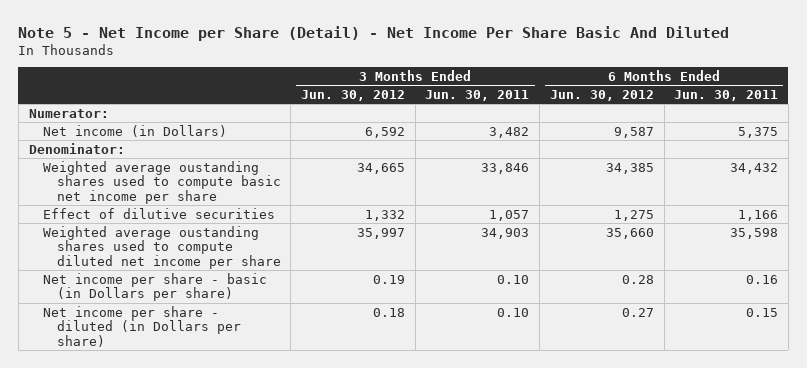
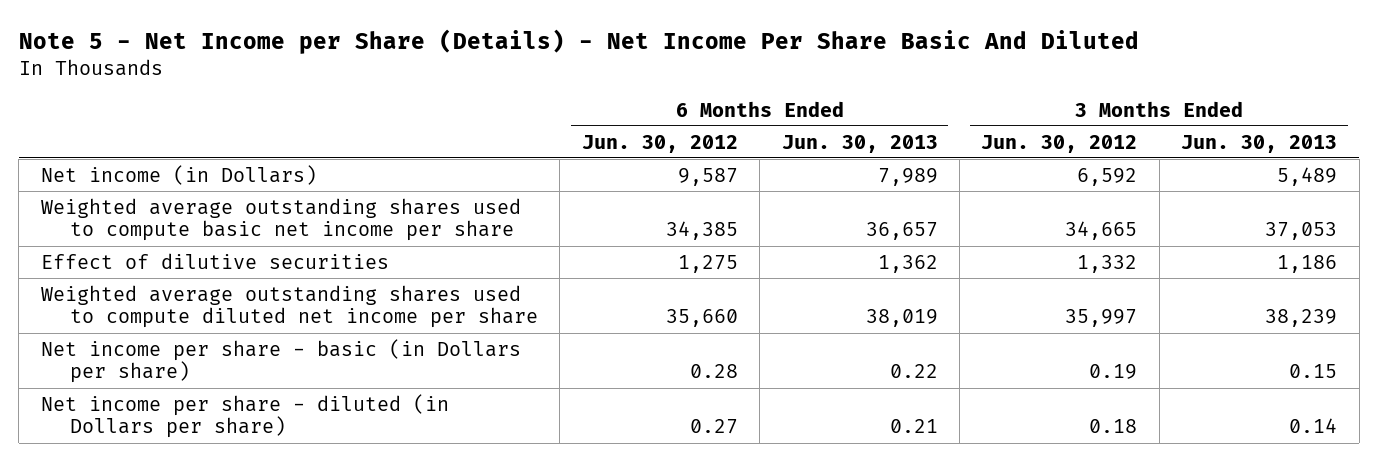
- Note 5 - Net Income per Share (Detail) - Net Income Per Share Basic And Diluted
+ Note 5 - Net Income per Share (Details) - Net Income Per Share Basic And Diluted
- | 3 Months Ended Jun. 30, 2012 | 3 Months Ended Jun. 30, 2011 | 6 Months Ended Jun. 30, 2012 | 6 Months Ended Jun. 30, 2011
+ | 6 Months Ended Jun. 30, 2012 | 6 Months Ended Jun. 30, 2013 | 3 Months Ended Jun. 30, 2012 | 3 Months Ended Jun. 30, 2013
- Numerator:
- Denominator:
- Weighted average oustanding shares used to compute basic net income per share | 34,665 | 33,846 | 34,385 | 34,432
+ Weighted average outstanding shares used to compute basic net income per share | 34,385 | 36,657 | 34,665 | 37,053
- Weighted average oustanding shares used to compute diluted net income per share | 35,997 | 34,903 | 35,660 | 35,598
+ Weighted average outstanding shares used to compute diluted net income per share | 35,660 | 38,019 | 35,997 | 38,239

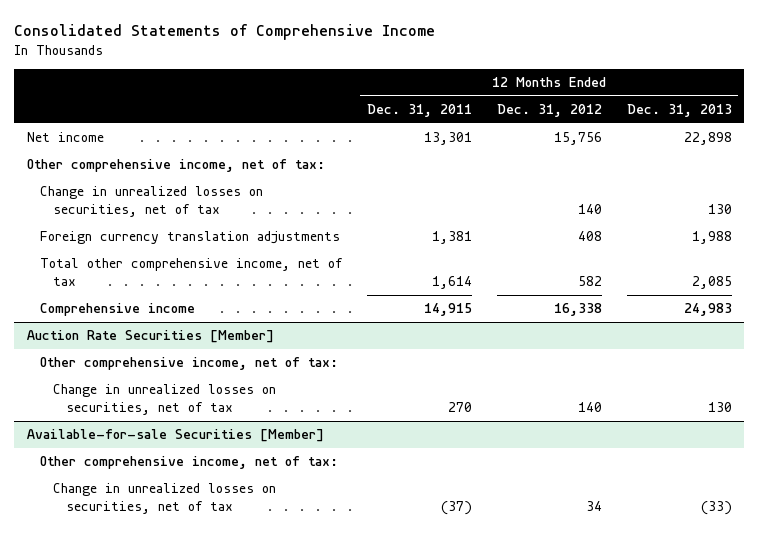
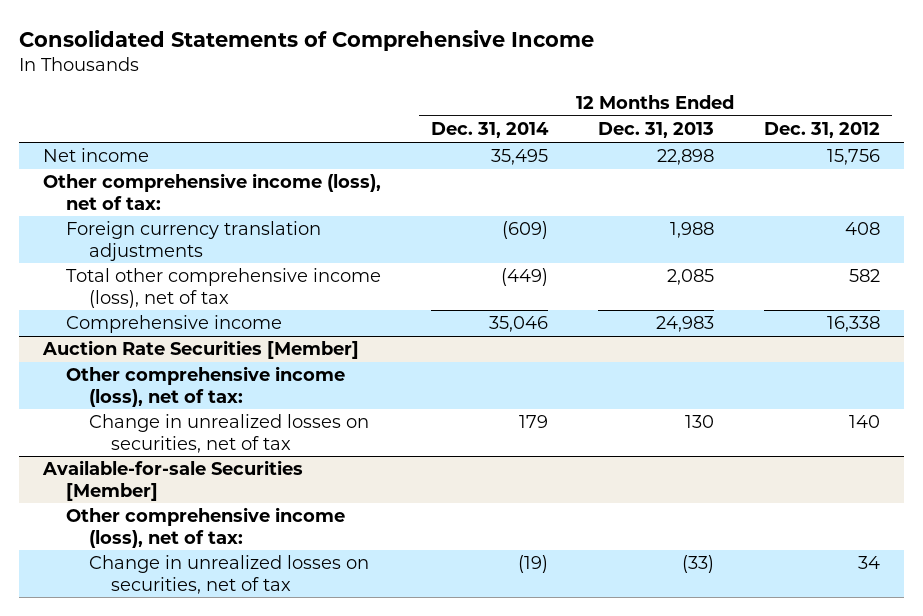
- | 12 Months Ended Dec. 31, 2011 | 12 Months Ended Dec. 31, 2012 | 12 Months Ended Dec. 31, 2013
+ | 12 Months Ended Dec. 31, 2014 | 12 Months Ended Dec. 31, 2013 | 12 Months Ended Dec. 31, 2012
- Other comprehensive income, net of tax:
- Change in unrealized losses on securities, net of tax | | 140 | 130
+ Other comprehensive income (loss), net of tax:
- Total other comprehensive income, net of tax | 1,614 | 582 | 2,085
+ Total other comprehensive income (loss), net of tax | (449) | 2,085 | 582
@ Auction Rate Securities [Member]
- Other comprehensive income, net of tax:
+ Other comprehensive income (loss), net of tax:
@ Available-for-sale Securities [Member]
- Other comprehensive income, net of tax:
+ Other comprehensive income (loss), net of tax:

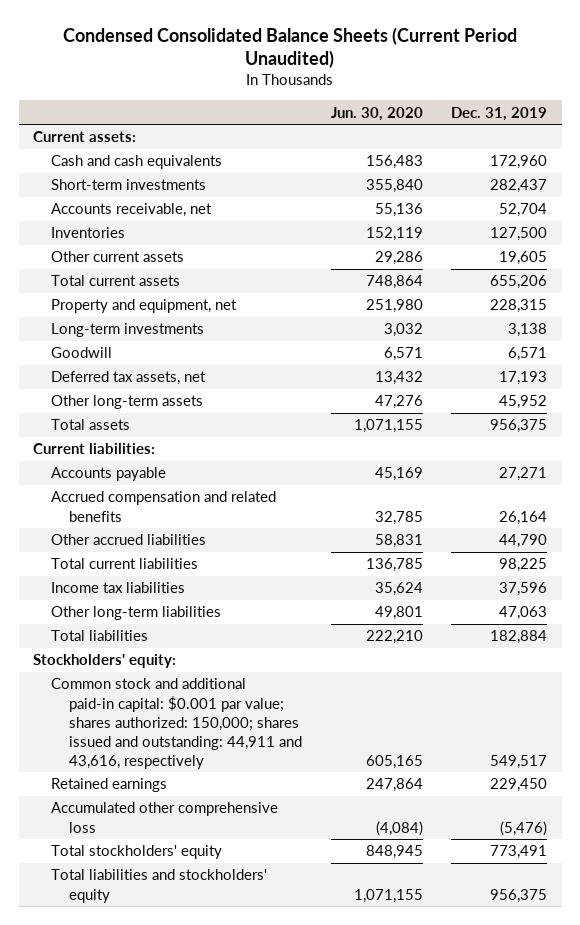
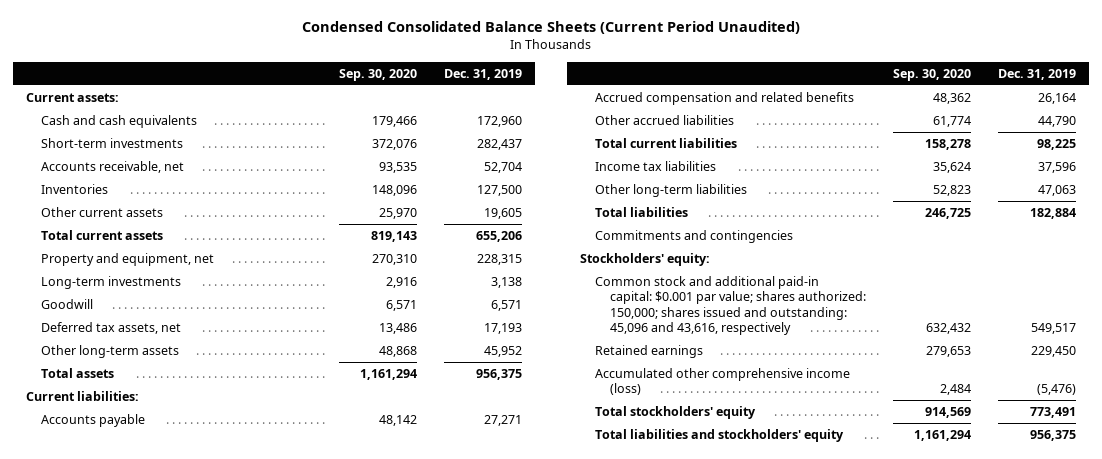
- | Jun. 30, 2020 | Dec. 31, 2019
+ | Sep. 30, 2020 | Dec. 31, 2019
+ Commitments and contingencies
- Common stock and additional paid-in capital: $0.001 par value; shares authorized: 150,000; shares issued and outstanding: 44,911 and 43,616, respectively | 605,165 | 549,517
+ Common stock and additional paid-in capital: $0.001 par value; shares authorized: 150,000; shares issued and outstanding: 45,096 and 43,616, respectively | 632,432 | 549,517
- Accumulated other comprehensive loss | (4,084) | (5,476)
+ Accumulated other comprehensive income (loss) | 2,484 | (5,476)

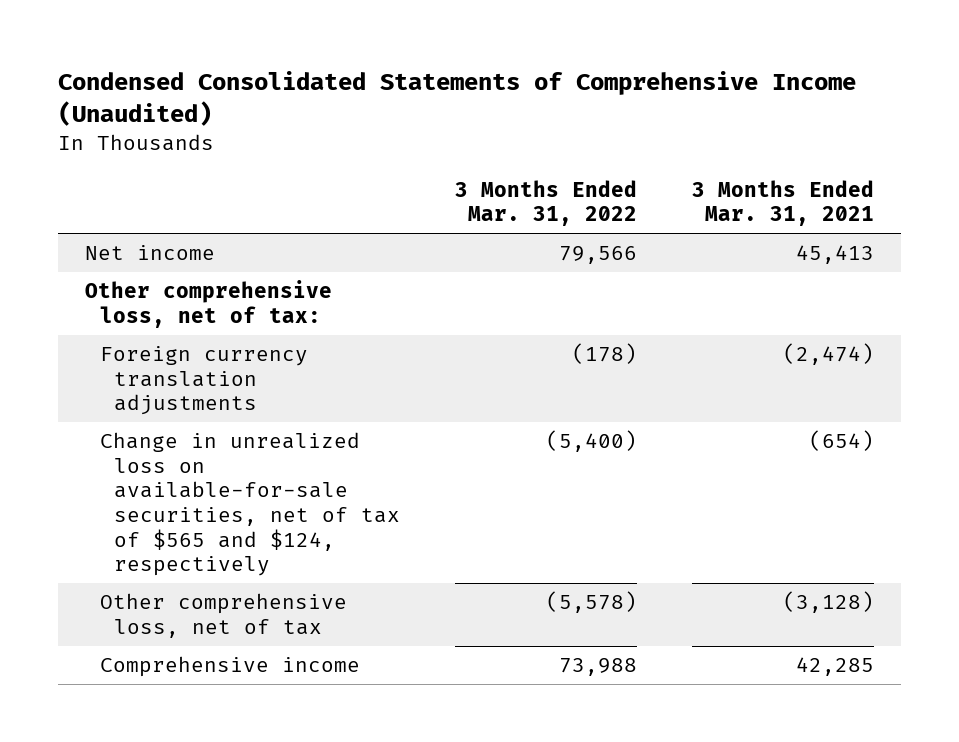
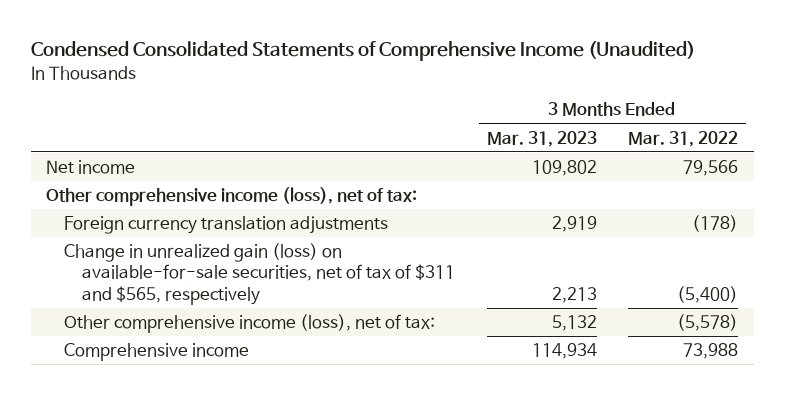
- | 3 Months Ended Mar. 31, 2022 | 3 Months Ended Mar. 31, 2021
+ | 3 Months Ended Mar. 31, 2023 | 3 Months Ended Mar. 31, 2022
- Other comprehensive loss, net of tax:
+ Other comprehensive income (loss), net of tax:
- Change in unrealized loss on available-for-sale securities, net of tax of $565 and $124, respectively | (5,400) | (654)
- Other comprehensive loss, net of tax | (5,578) | (3,128)
+ Change in unrealized gain (loss) on available-for-sale securities, net of tax of $311 and $565, respectively | 2,213 | (5,400)
+ Other comprehensive income (loss), net of tax: | 5,132 | (5,578)

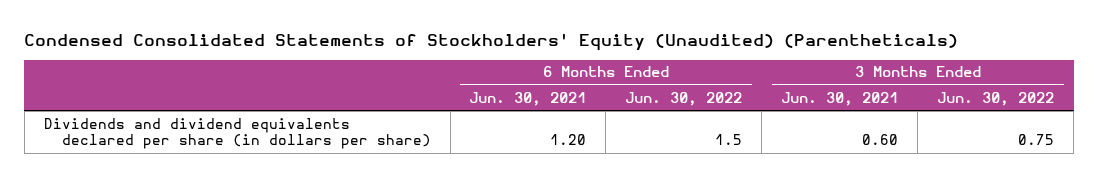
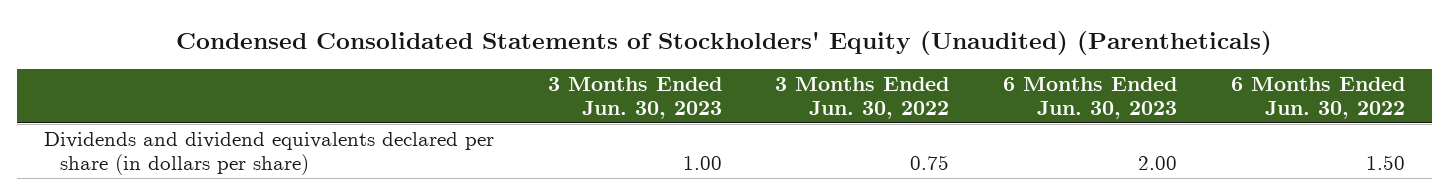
- | 6 Months Ended Jun. 30, 2021 | 6 Months Ended Jun. 30, 2022 | 3 Months Ended Jun. 30, 2021 | 3 Months Ended Jun. 30, 2022
+ | 3 Months Ended Jun. 30, 2023 | 3 Months Ended Jun. 30, 2022 | 6 Months Ended Jun. 30, 2023 | 6 Months Ended Jun. 30, 2022
- Dividends and dividend equivalents declared per share (in dollars per share) | 1.20 | 1.5 | 0.60 | 0.75
+ Dividends and dividend equivalents declared per share (in dollars per share) | 1.00 | 0.75 | 2.00 | 1.50

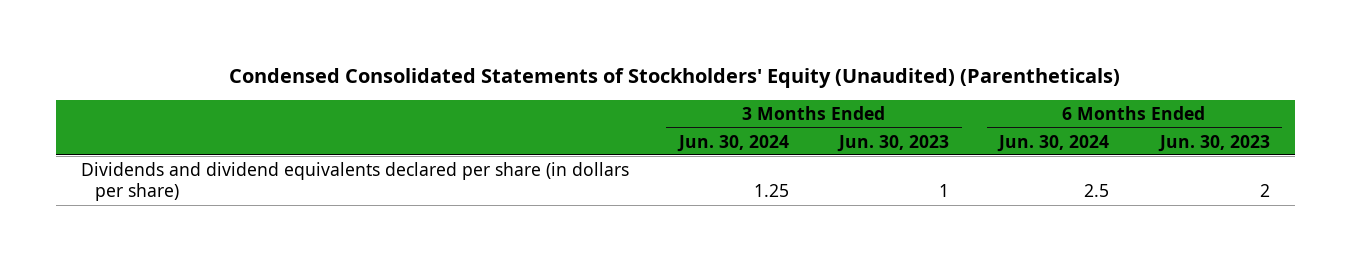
- | 3 Months Ended Jun. 30, 2023 | 3 Months Ended Jun. 30, 2022 | 6 Months Ended Jun. 30, 2023 | 6 Months Ended Jun. 30, 2022
+ | 3 Months Ended Jun. 30, 2024 | 3 Months Ended Jun. 30, 2023 | 6 Months Ended Jun. 30, 2024 | 6 Months Ended Jun. 30, 2023
- Dividends and dividend equivalents declared per share (in dollars per share) | 1.00 | 0.75 | 2.00 | 1.50
+ Dividends and dividend equivalents declared per share (in dollars per share) | 1.25 | 1 | 2.5 | 2

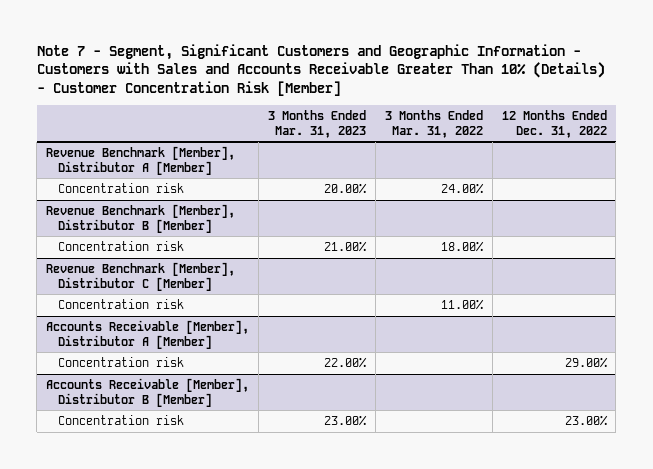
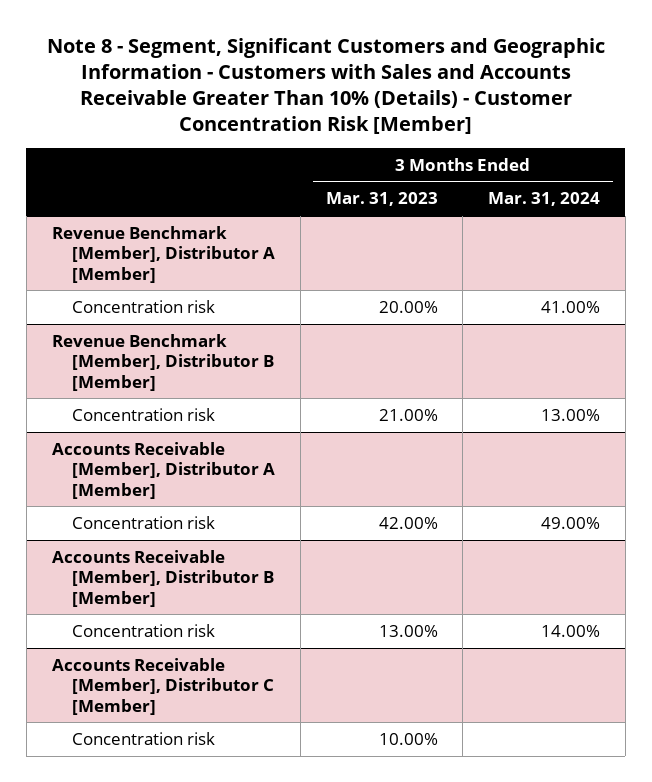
- Note 7 - Segment, Significant Customers and Geographic Information - Customers with Sales and Accounts Receivable Greater Than 10% (Details) - Customer Concentration Risk [Member]
+ Note 8 - Segment, Significant Customers and Geographic Information - Customers with Sales and Accounts Receivable Greater Than 10% (Details) - Customer Concentration Risk [Member]
- | 3 Months Ended Mar. 31, 2023 | 3 Months Ended Mar. 31, 2022 | 12 Months Ended Dec. 31, 2022
+ | 3 Months Ended Mar. 31, 2023 | 3 Months Ended Mar. 31, 2024
- Revenue Benchmark [Member], Distributor C [Member]
- Concentration risk | | 11.00% |
@ Accounts Receivable [Member], Distributor A [Member]
- Concentration risk | 22.00% | | 29.00%
+ Concentration risk | 42.00% | 49.00%
@ Accounts Receivable [Member], Distributor B [Member]
- Concentration risk | 23.00% | | 23.00%
+ Concentration risk | 13.00% | 14.00%
+ Accounts Receivable [Member], Distributor C [Member]
+ Concentration risk | 10.00% |

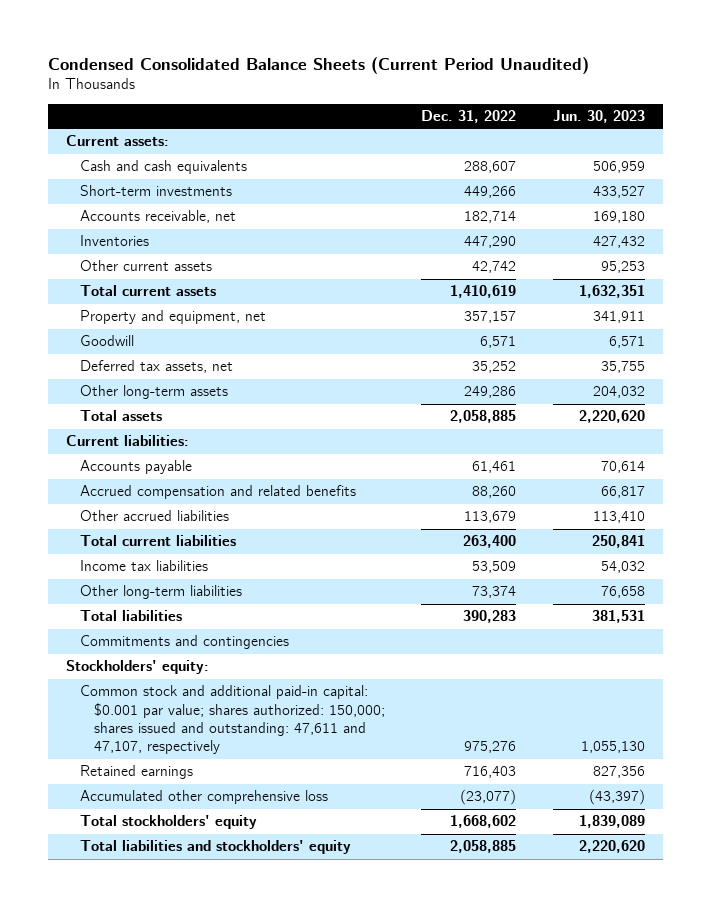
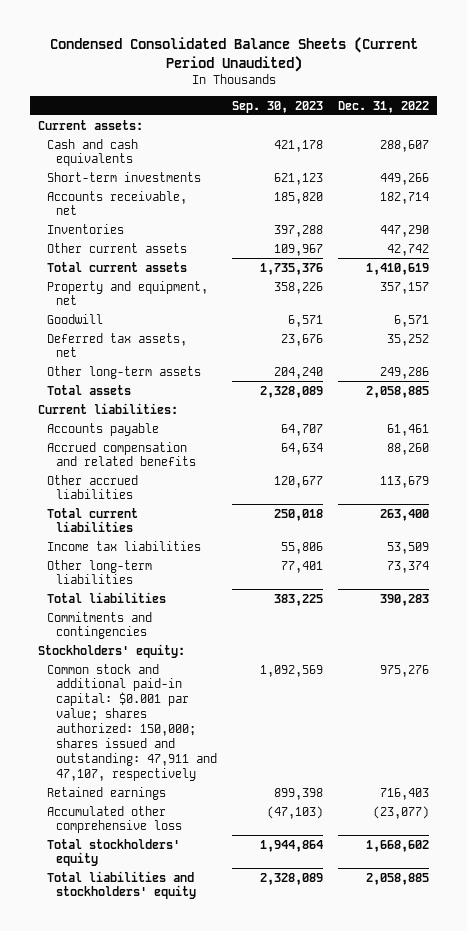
- | Dec. 31, 2022 | Jun. 30, 2023
+ | Sep. 30, 2023 | Dec. 31, 2022
- Common stock and additional paid-in capital: $0.001 par value; shares authorized: 150,000; shares issued and outstanding: 47,611 and 47,107, respectively | 975,276 | 1,055,130
+ Common stock and additional paid-in capital: $0.001 par value; shares authorized: 150,000; shares issued and outstanding: 47,911 and 47,107, respectively | 1,092,569 | 975,276

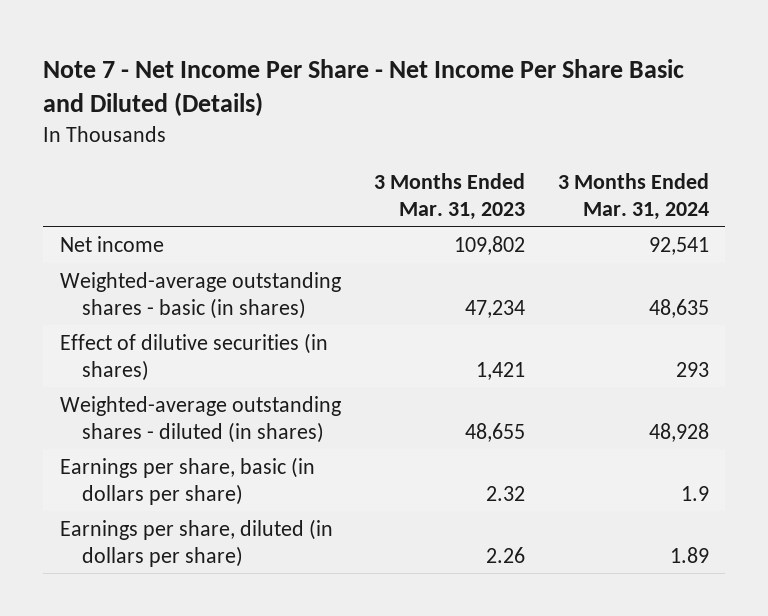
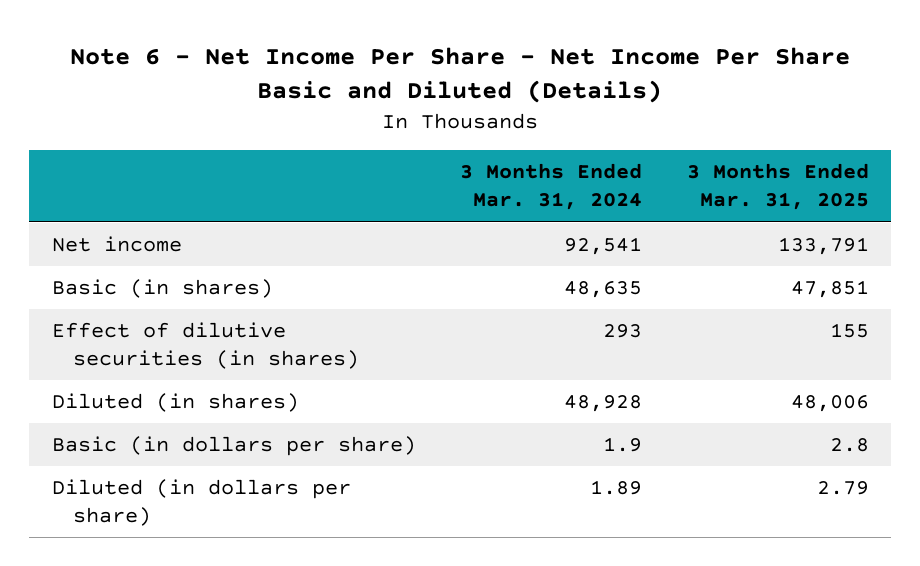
- Note 7 - Net Income Per Share - Net Income Per Share Basic and Diluted (Details)
+ Note 6 - Net Income Per Share - Net Income Per Share Basic and Diluted (Details)
- | 3 Months Ended Mar. 31, 2023 | 3 Months Ended Mar. 31, 2024
+ | 3 Months Ended Mar. 31, 2024 | 3 Months Ended Mar. 31, 2025
- Weighted-average outstanding shares - basic (in shares) | 47,234 | 48,635
+ Basic (in shares) | 48,635 | 47,851
- Weighted-average outstanding shares - diluted (in shares) | 48,655 | 48,928
- Earnings per share, basic (in dollars per share) | 2.32 | 1.9
- Earnings per share, diluted (in dollars per share) | 2.26 | 1.89
+ Diluted (in shares) | 48,928 | 48,006
+ Basic (in dollars per share) | 1.9 | 2.8
+ Diluted (in dollars per share) | 1.89 | 2.79

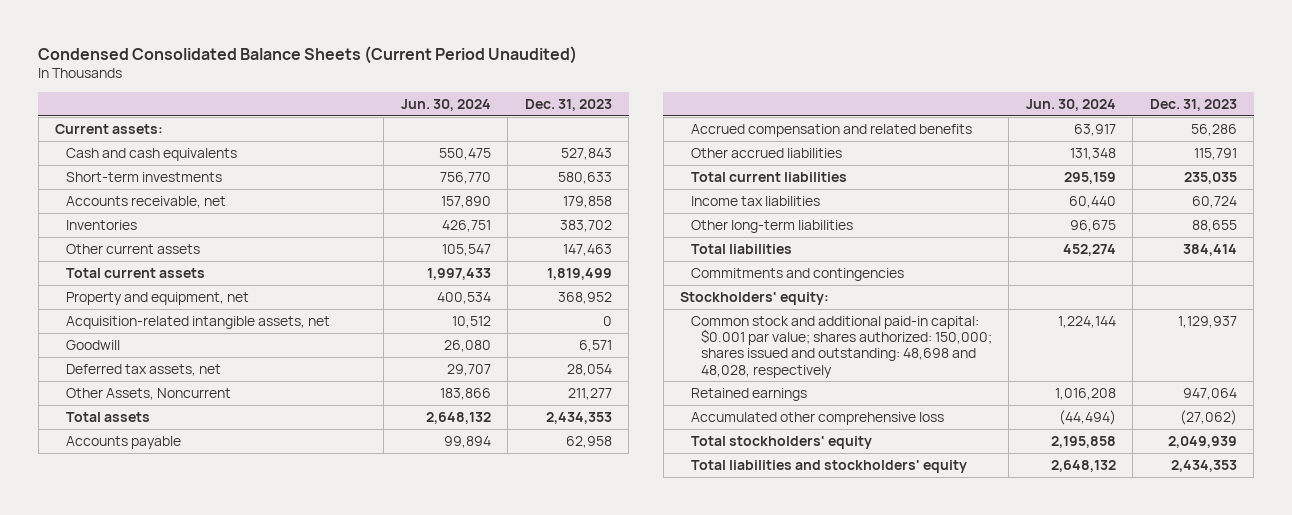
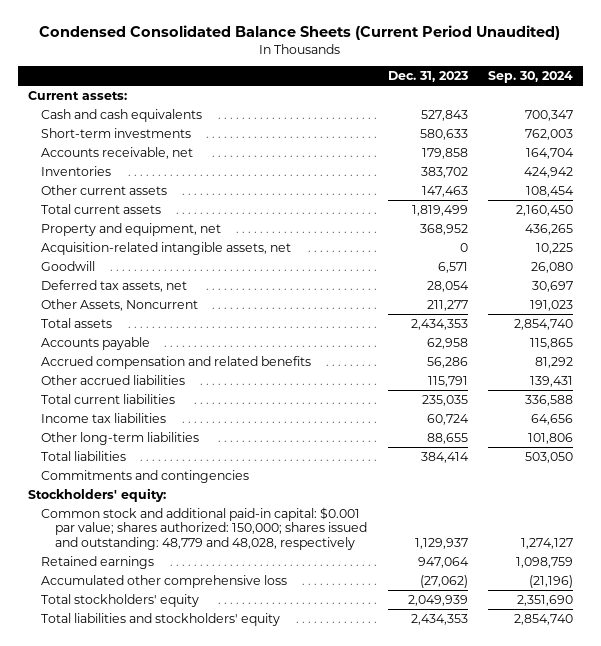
- | Jun. 30, 2024 | Dec. 31, 2023
+ | Dec. 31, 2023 | Sep. 30, 2024
- Common stock and additional paid-in capital: $0.001 par value; shares authorized: 150,000; shares issued and outstanding: 48,698 and 48,028, respectively | 1,224,144 | 1,129,937
+ Common stock and additional paid-in capital: $0.001 par value; shares authorized: 150,000; shares issued and outstanding: 48,779 and 48,028, respectively | 1,129,937 | 1,274,127

